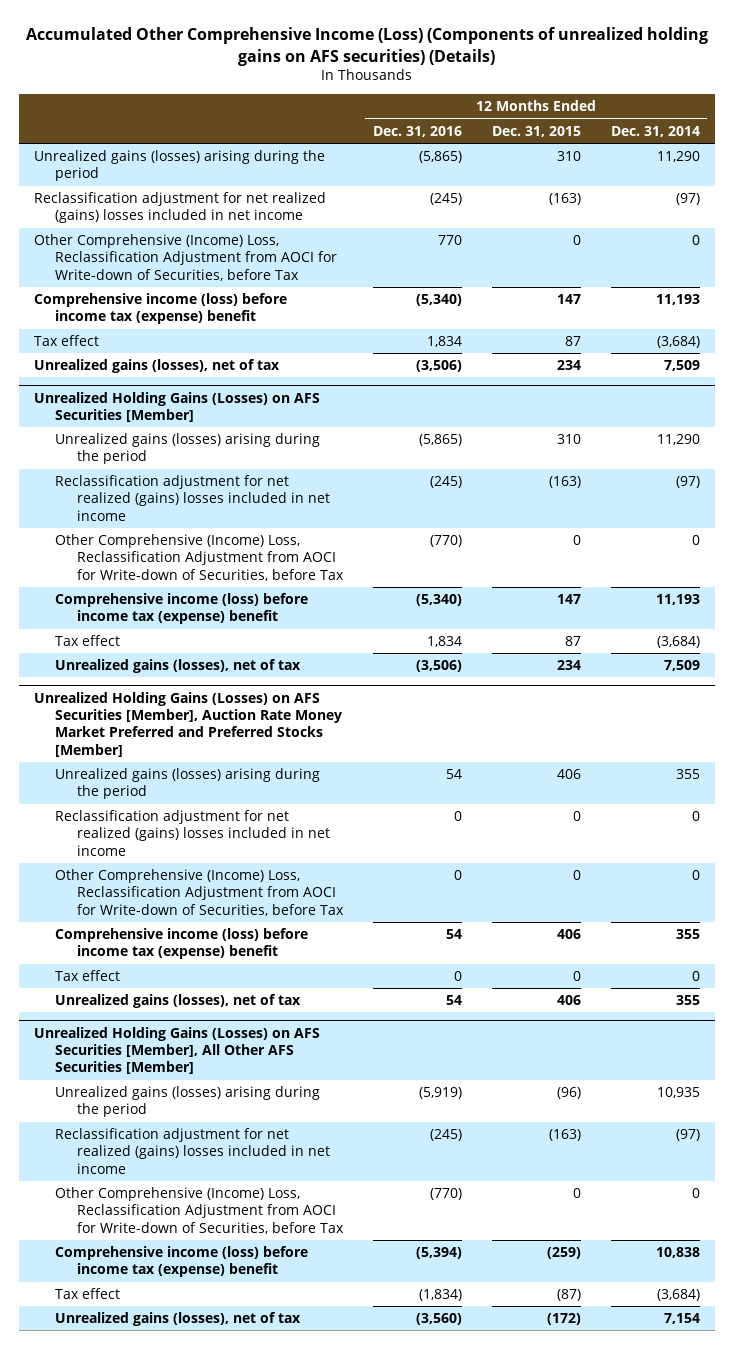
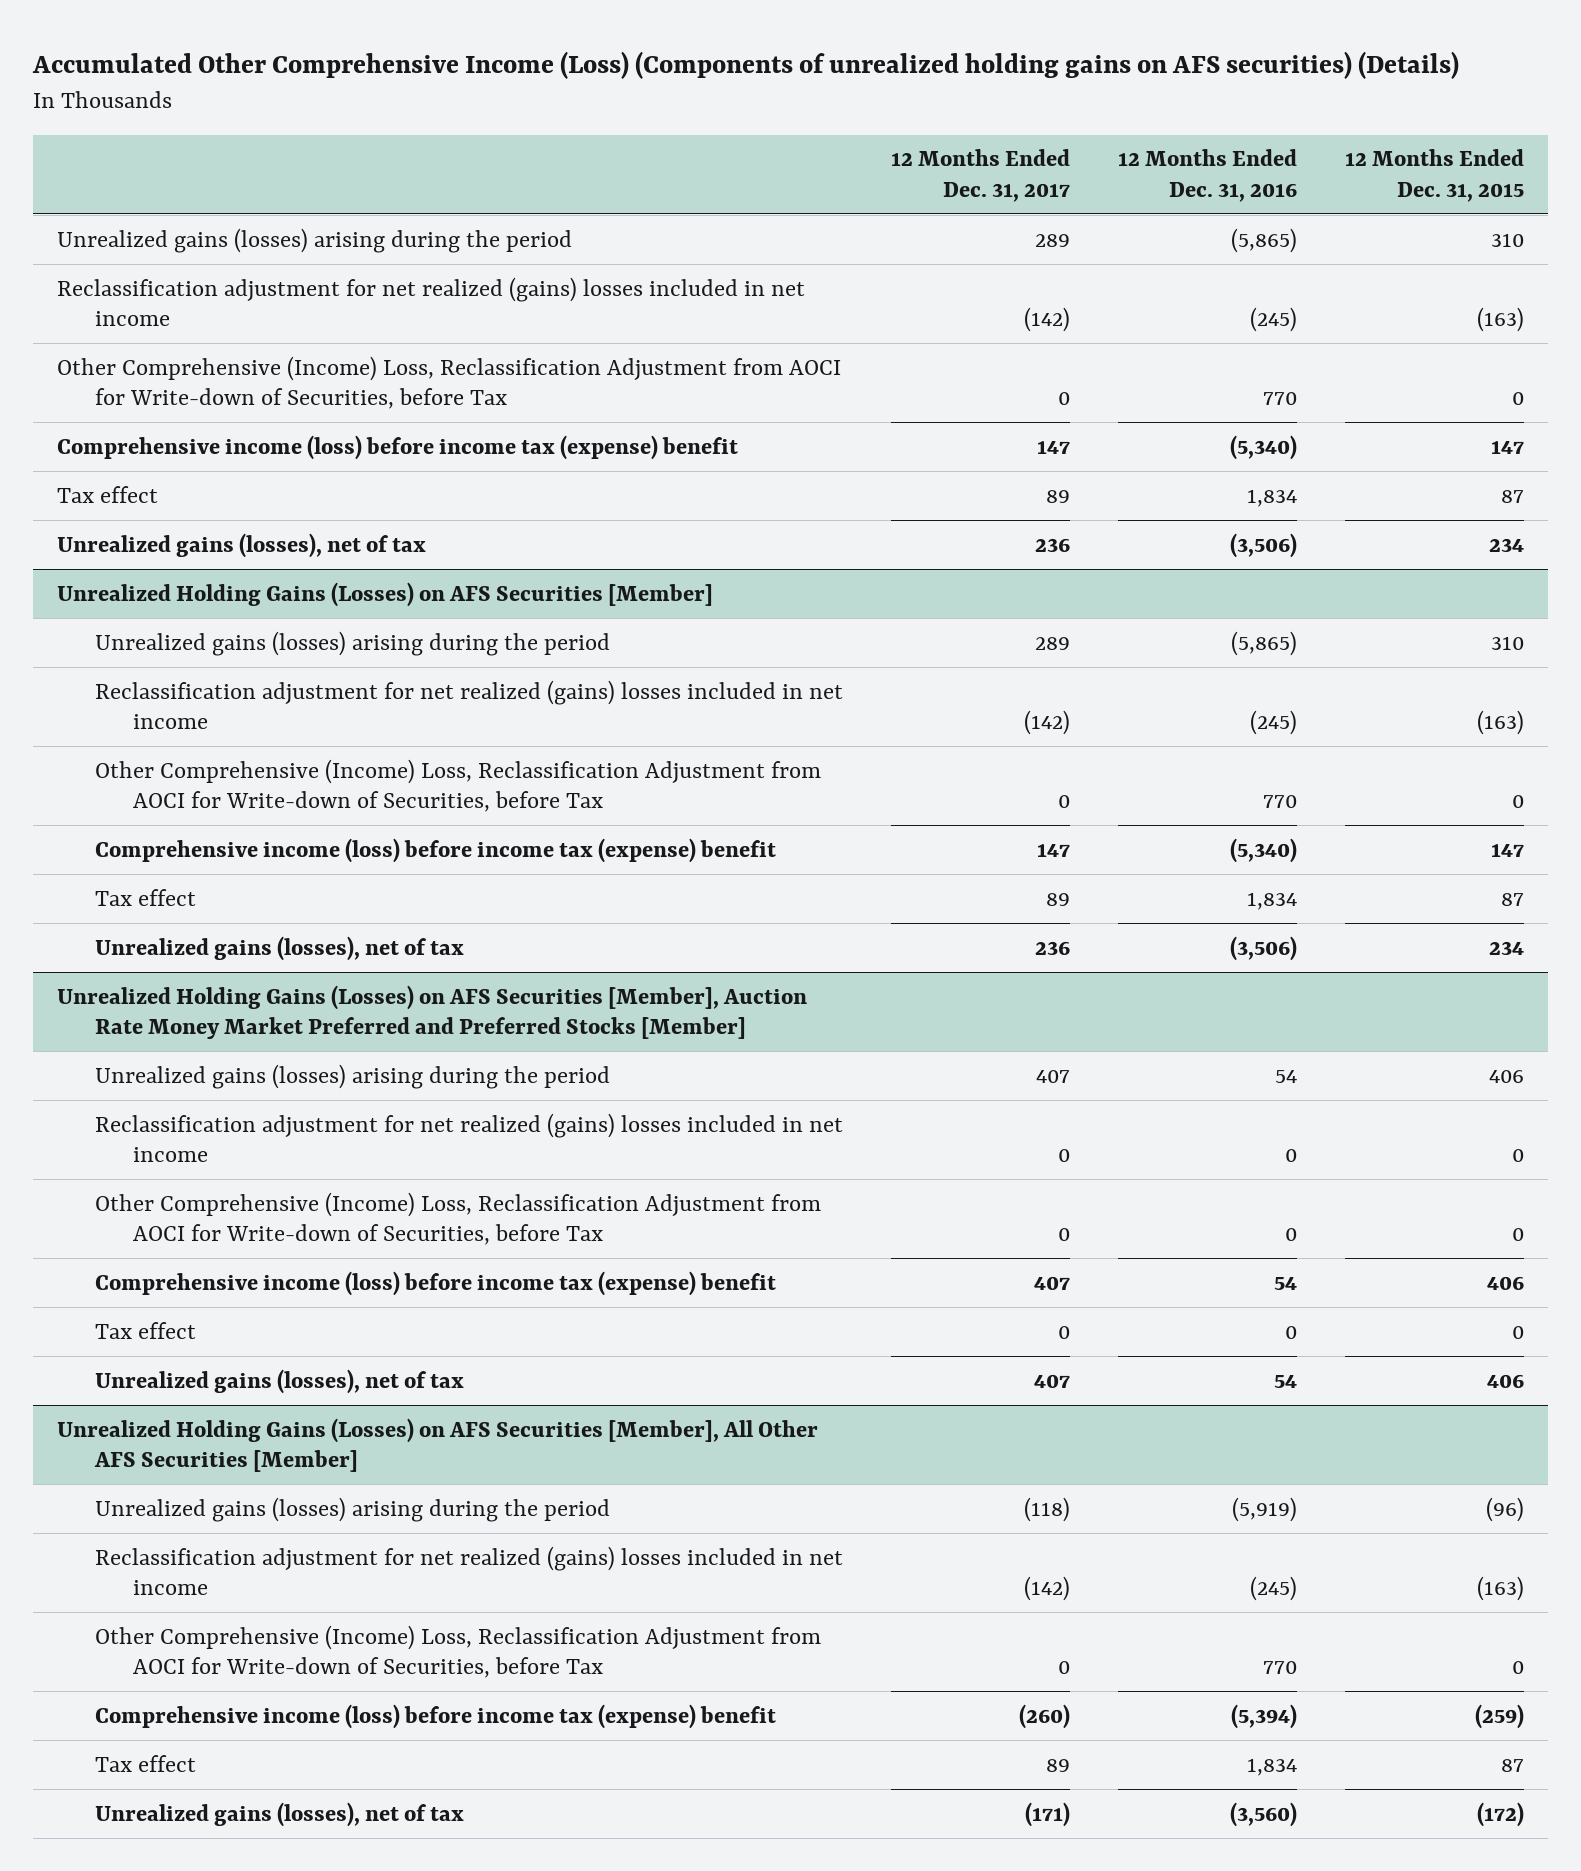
- | 12 Months Ended Dec. 31, 2016 | 12 Months Ended Dec. 31, 2015 | 12 Months Ended Dec. 31, 2014
+ | 12 Months Ended Dec. 31, 2017 | 12 Months Ended Dec. 31, 2016 | 12 Months Ended Dec. 31, 2015
@ Unrealized Holding Gains (Losses) on AFS Securities [Member]
- Other Comprehensive (Income) Loss, Reclassification Adjustment from AOCI for Write-down of Securities, before Tax | (770) | 0 | 0
+ Other Comprehensive (Income) Loss, Reclassification Adjustment from AOCI for Write-down of Securities, before Tax | 0 | 770 | 0
@ Unrealized Holding Gains (Losses) on AFS Securities [Member], All Other AFS Securities [Member]
- Other Comprehensive (Income) Loss, Reclassification Adjustment from AOCI for Write-down of Securities, before Tax | (770) | 0 | 0
+ Other Comprehensive (Income) Loss, Reclassification Adjustment from AOCI for Write-down of Securities, before Tax | 0 | 770 | 0
- Tax effect | (1,834) | (87) | (3,684)
+ Tax effect | 89 | 1,834 | 87

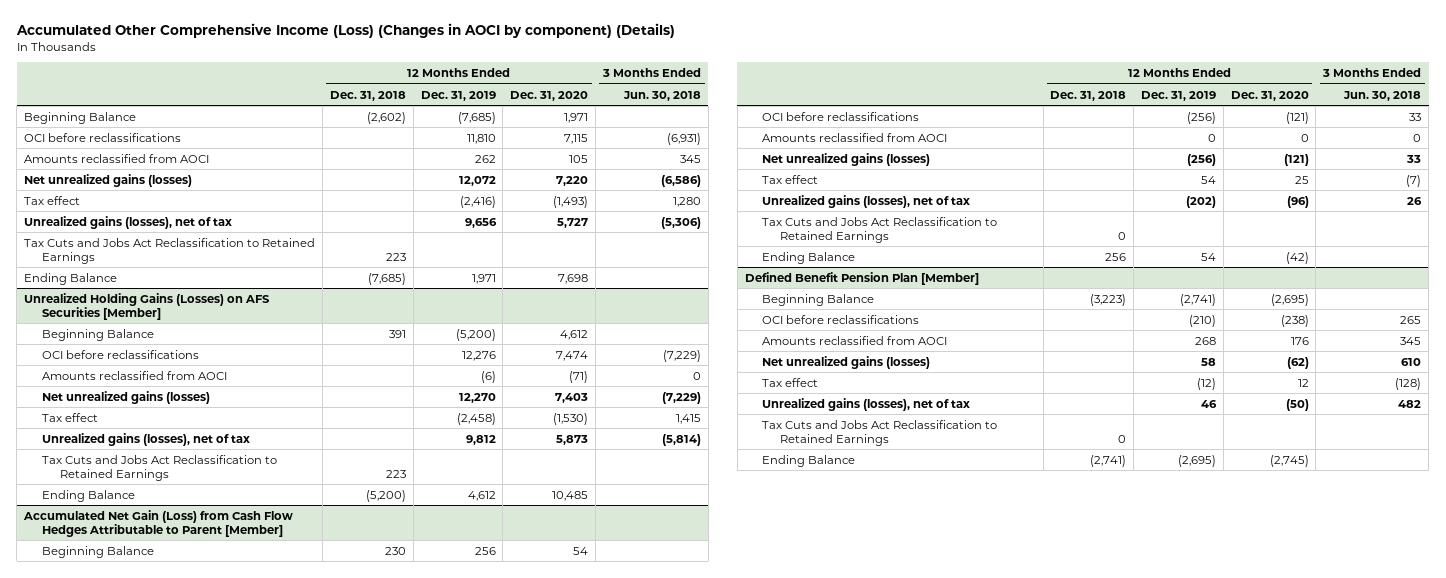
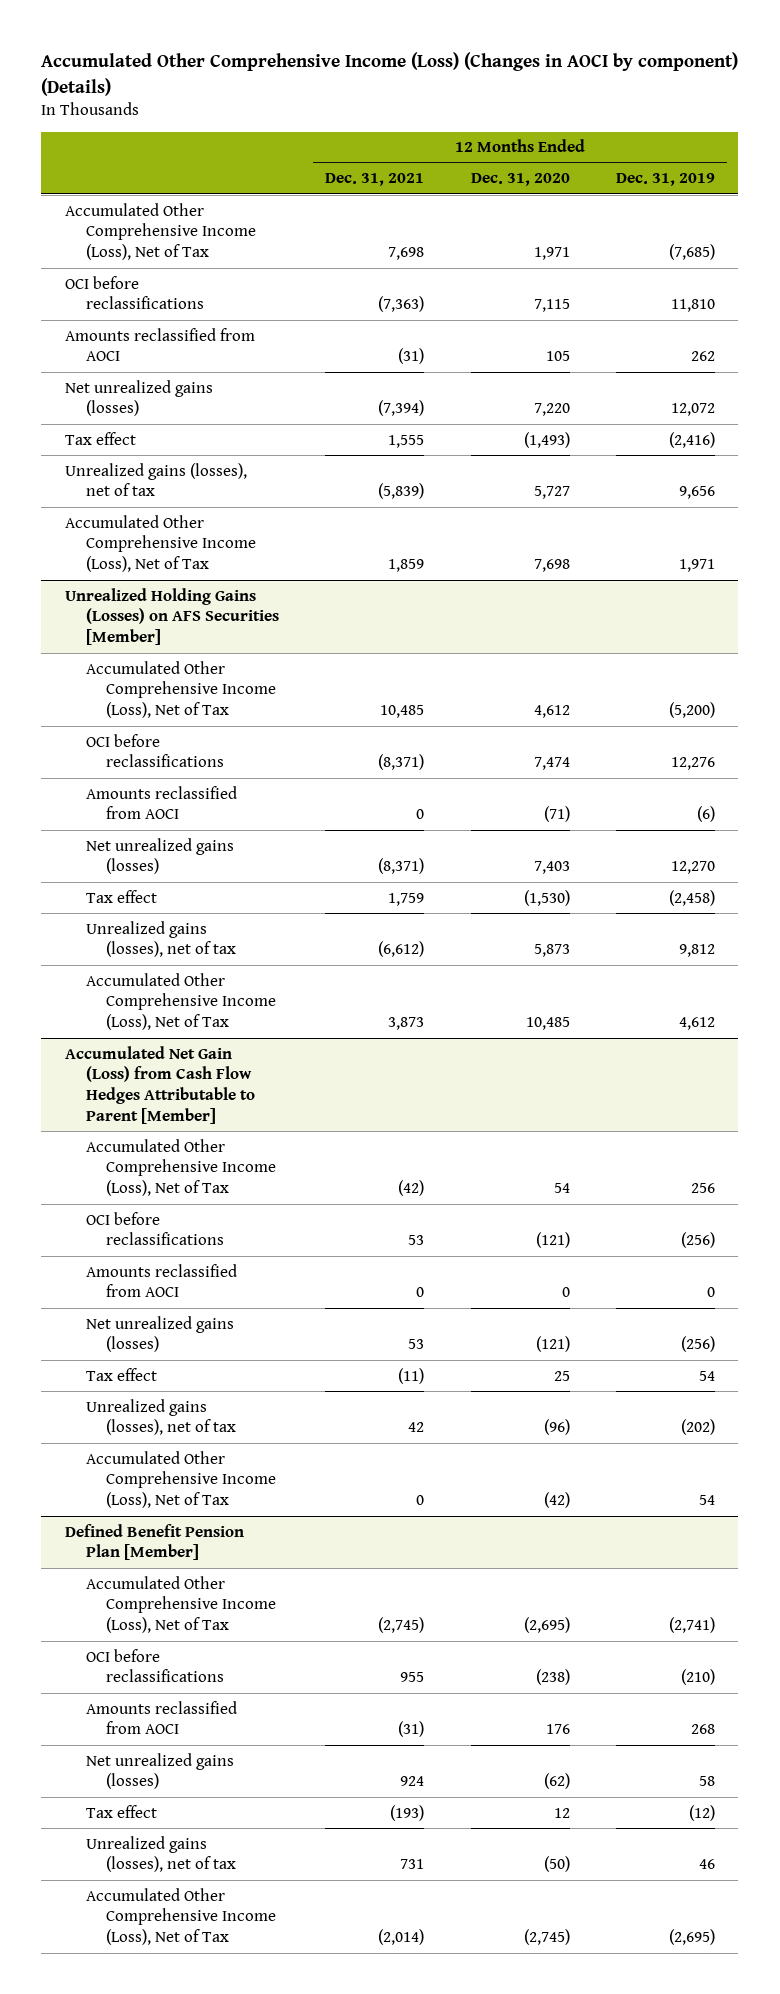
- | 12 Months Ended Dec. 31, 2018 | 12 Months Ended Dec. 31, 2019 | 12 Months Ended Dec. 31, 2020 | 3 Months Ended Jun. 30, 2018
+ | 12 Months Ended Dec. 31, 2021 | 12 Months Ended Dec. 31, 2020 | 12 Months Ended Dec. 31, 2019
- Beginning Balance | (2,602) | (7,685) | 1,971 |
+ Accumulated Other Comprehensive Income (Loss), Net of Tax | 7,698 | 1,971 | (7,685)
- Tax Cuts and Jobs Act Reclassification to Retained Earnings | 223 | | |
- Ending Balance | (7,685) | 1,971 | 7,698 |
+ Accumulated Other Comprehensive Income (Loss), Net of Tax | 1,859 | 7,698 | 1,971
@ Unrealized Holding Gains (Losses) on AFS Securities [Member]
- Beginning Balance | 391 | (5,200) | 4,612 |
+ Accumulated Other Comprehensive Income (Loss), Net of Tax | 10,485 | 4,612 | (5,200)
- Tax Cuts and Jobs Act Reclassification to Retained Earnings | 223 | | |
- Ending Balance | (5,200) | 4,612 | 10,485 |
+ Accumulated Other Comprehensive Income (Loss), Net of Tax | 3,873 | 10,485 | 4,612
@ Accumulated Net Gain (Loss) from Cash Flow Hedges Attributable to Parent [Member]
- Beginning Balance | 230 | 256 | 54 |
+ Accumulated Other Comprehensive Income (Loss), Net of Tax | (42) | 54 | 256
- Tax Cuts and Jobs Act Reclassification to Retained Earnings | 0 | | |
- Ending Balance | 256 | 54 | (42) |
+ Accumulated Other Comprehensive Income (Loss), Net of Tax | 0 | (42) | 54
@ Defined Benefit Pension Plan [Member]
- Beginning Balance | (3,223) | (2,741) | (2,695) |
+ Accumulated Other Comprehensive Income (Loss), Net of Tax | (2,745) | (2,695) | (2,741)
- Tax Cuts and Jobs Act Reclassification to Retained Earnings | 0 | | |
- Ending Balance | (2,741) | (2,695) | (2,745) |
+ Accumulated Other Comprehensive Income (Loss), Net of Tax | (2,014) | (2,745) | (2,695)

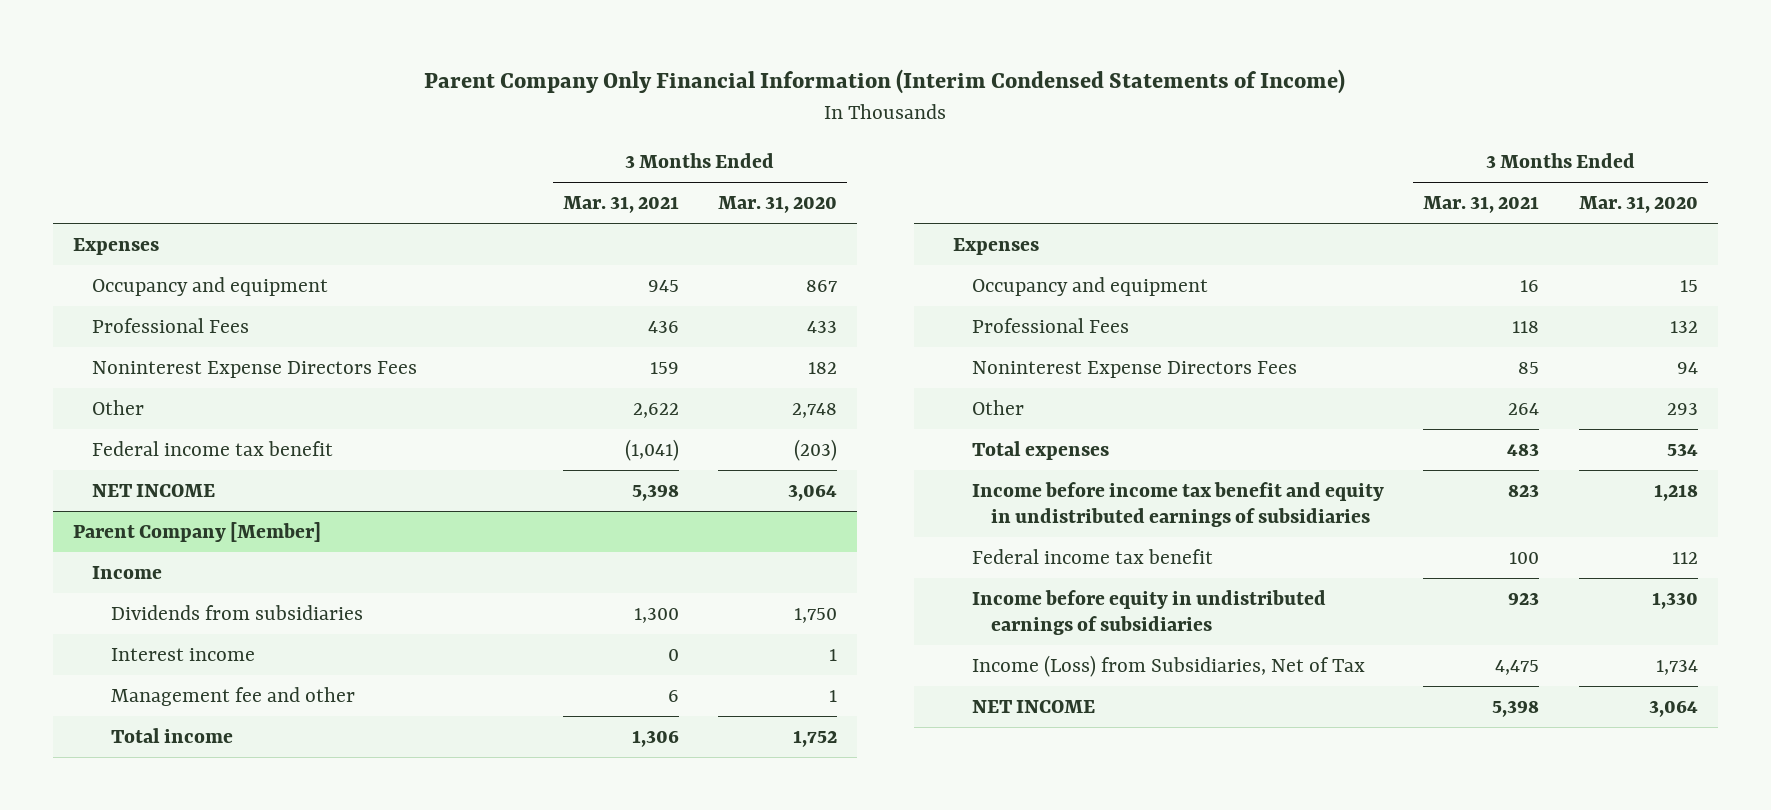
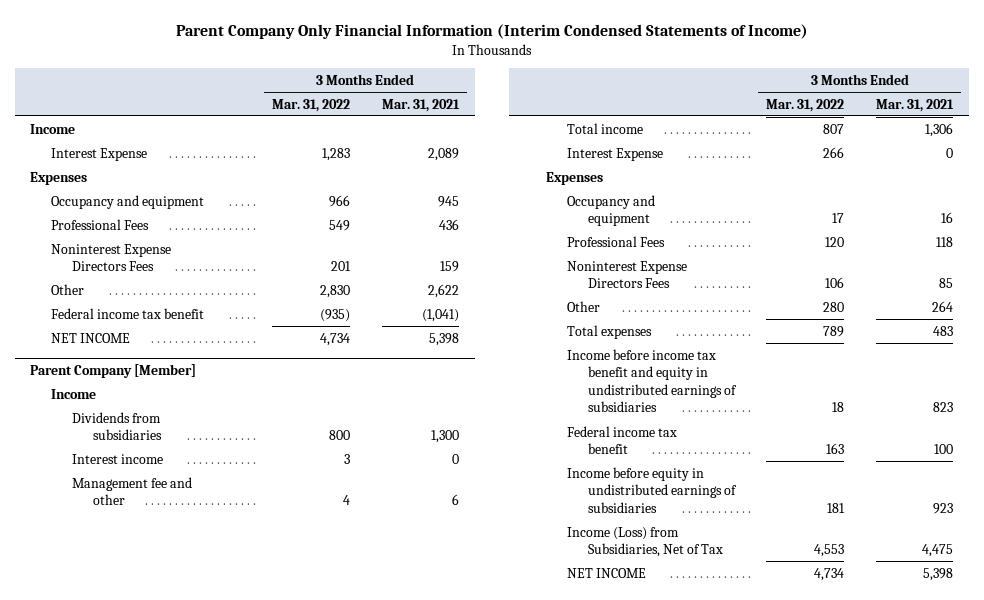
- | 3 Months Ended Mar. 31, 2021 | 3 Months Ended Mar. 31, 2020
+ | 3 Months Ended Mar. 31, 2022 | 3 Months Ended Mar. 31, 2021
+ Income
+ Interest Expense | 1,283 | 2,089
@ Parent Company [Member]
+ Interest Expense | 266 | 0

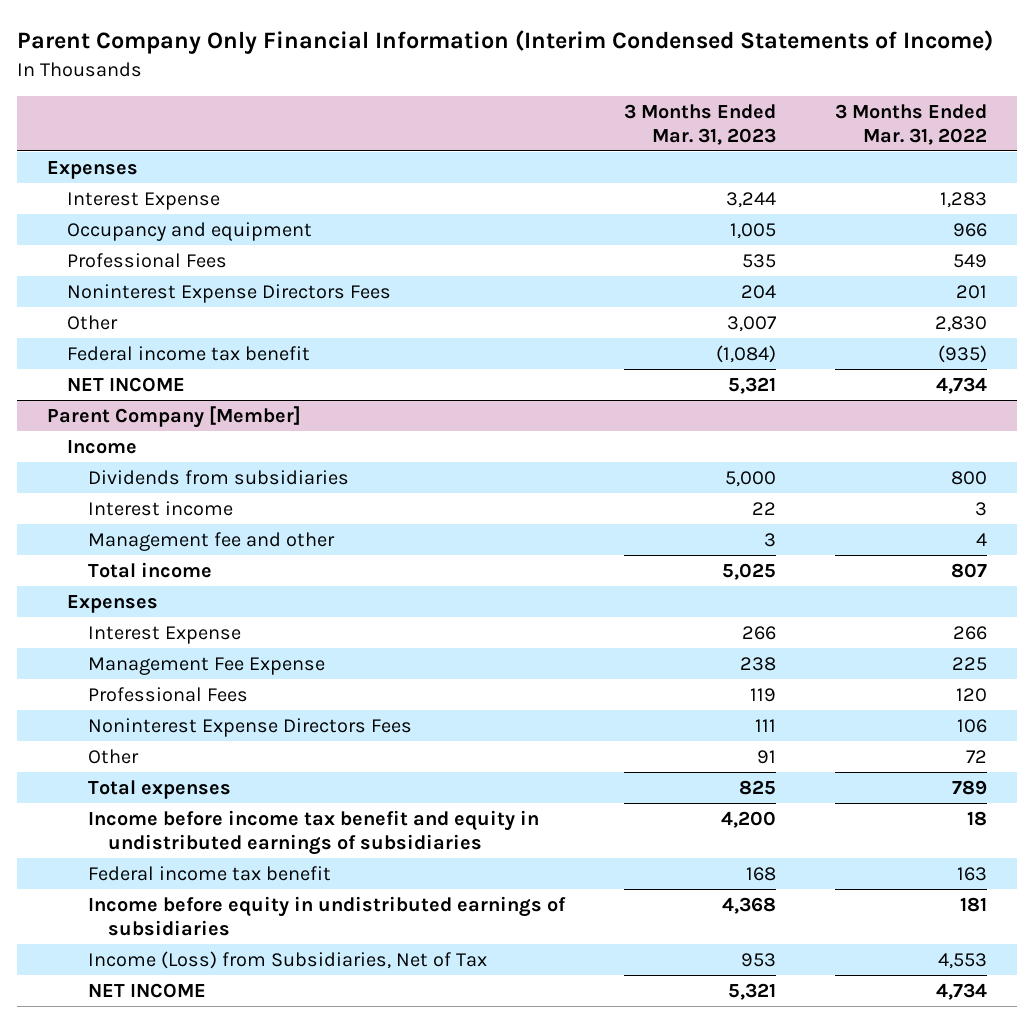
- | 3 Months Ended Mar. 31, 2022 | 3 Months Ended Mar. 31, 2021
+ | 3 Months Ended Mar. 31, 2023 | 3 Months Ended Mar. 31, 2022
- Income
moved down: Interest Expense | 3,244 | 1,283
@ Parent Company [Member]
- Occupancy and equipment | 17 | 16
moved down: Interest Expense | 266 | 266
+ Management Fee Expense | 238 | 225
- Other | 280 | 264
+ Other | 91 | 72

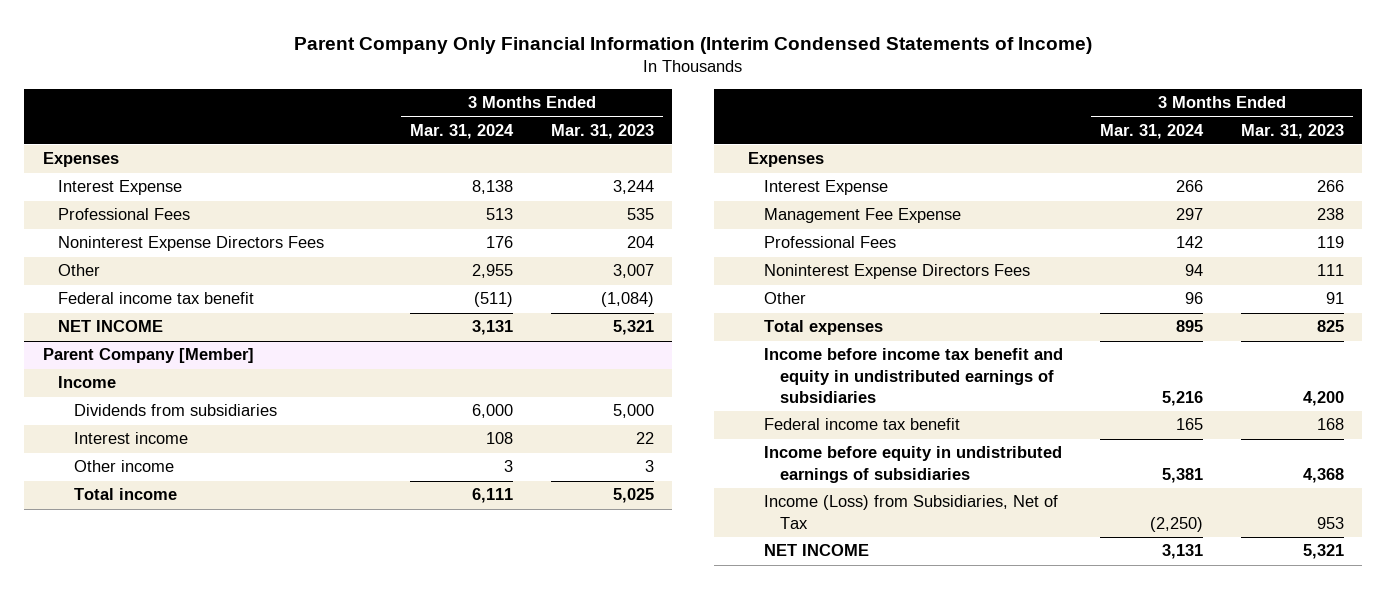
- | 3 Months Ended Mar. 31, 2023 | 3 Months Ended Mar. 31, 2022
+ | 3 Months Ended Mar. 31, 2024 | 3 Months Ended Mar. 31, 2023
- Occupancy and equipment | 1,005 | 966
@ Parent Company [Member]
- Management fee and other | 3 | 4
+ Other income | 3 | 3

